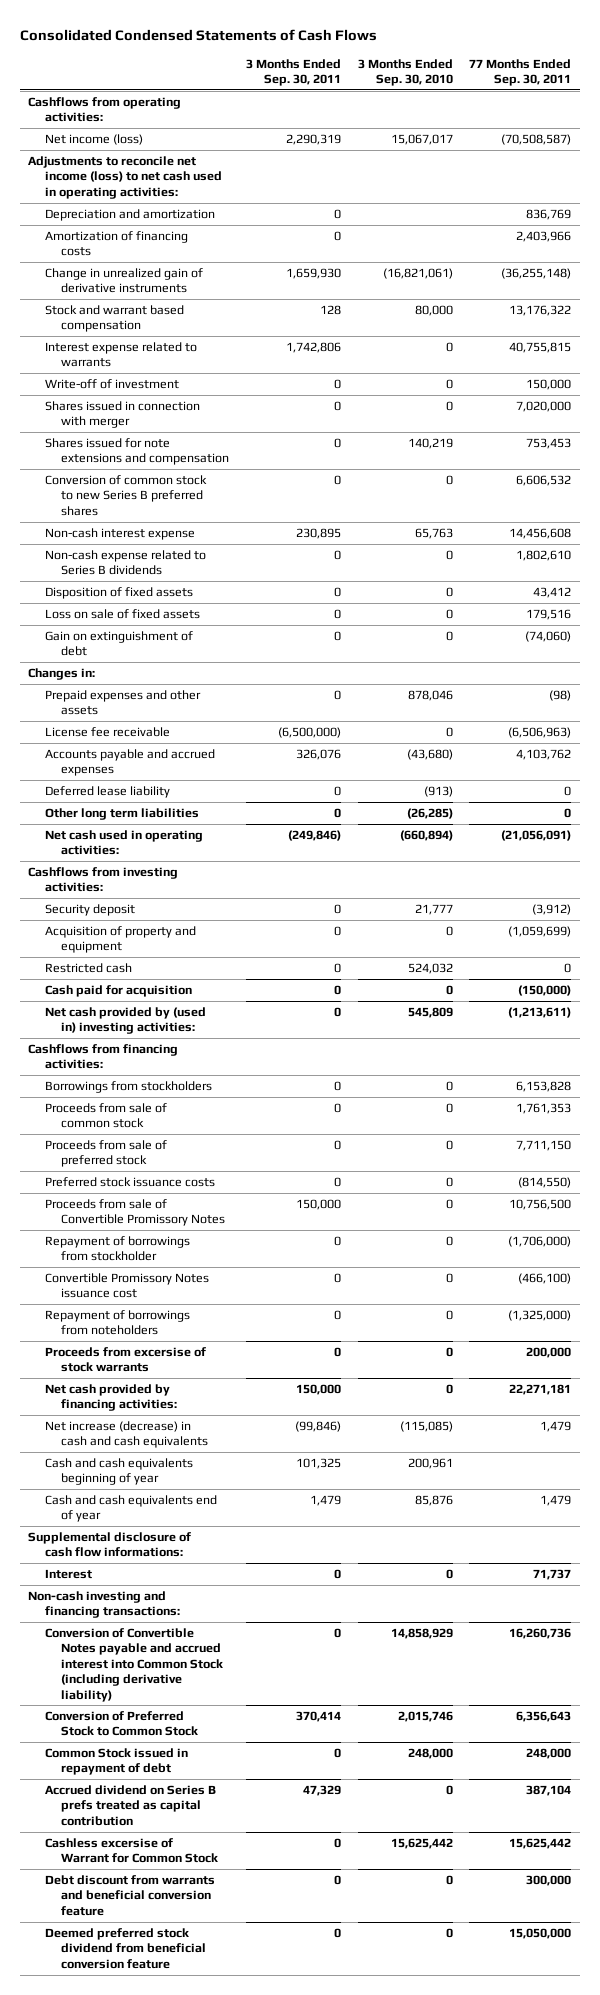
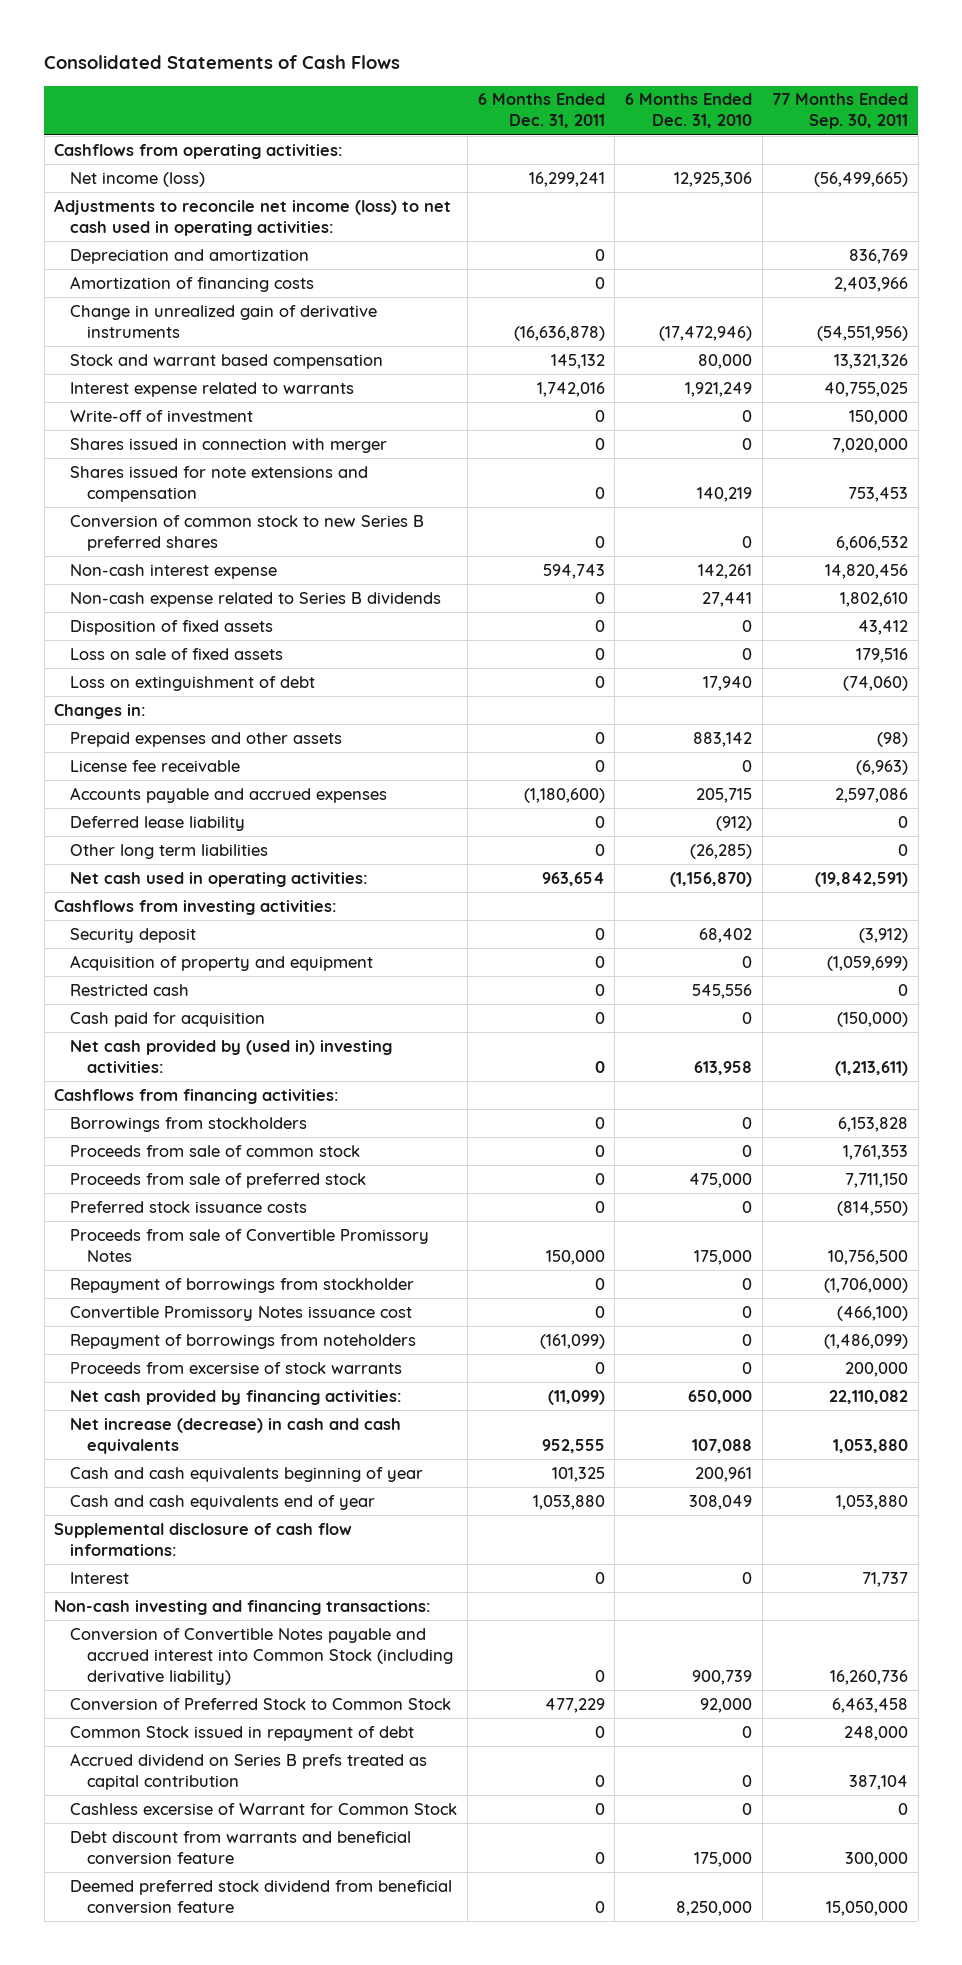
- Consolidated Condensed Statements of Cash Flows
+ Consolidated Statements of Cash Flows
- | 3 Months Ended Sep. 30, 2011 | 3 Months Ended Sep. 30, 2010 | 77 Months Ended Sep. 30, 2011
+ | 6 Months Ended Dec. 31, 2011 | 6 Months Ended Dec. 31, 2010 | 77 Months Ended Sep. 30, 2011
- Net income (loss) | 2,290,319 | 15,067,017 | (70,508,587)
+ Net income (loss) | 16,299,241 | 12,925,306 | (56,499,665)
- Change in unrealized gain of derivative instruments | 1,659,930 | (16,821,061) | (36,255,148)
- Stock and warrant based compensation | 128 | 80,000 | 13,176,322
- Interest expense related to warrants | 1,742,806 | 0 | 40,755,815
+ Change in unrealized gain of derivative instruments | (16,636,878) | (17,472,946) | (54,551,956)
+ Stock and warrant based compensation | 145,132 | 80,000 | 13,321,326
+ Interest expense related to warrants | 1,742,016 | 1,921,249 | 40,755,025
- Non-cash interest expense | 230,895 | 65,763 | 14,456,608
+ Non-cash interest expense | 594,743 | 142,261 | 14,820,456
- Gain on extinguishment of debt | 0 | 0 | (74,060)
+ Loss on extinguishment of debt | 0 | 17,940 | (74,060)
- License fee receivable | (6,500,000) | 0 | (6,506,963)
- Accounts payable and accrued expenses | 326,076 | (43,680) | 4,103,762
+ License fee receivable | 0 | 0 | (6,963)
+ Accounts payable and accrued expenses | (1,180,600) | 205,715 | 2,597,086
- Net cash used in operating activities: | (249,846) | (660,894) | (21,056,091)
+ Net cash used in operating activities: | 963,654 | (1,156,870) | (19,842,591)
- Repayment of borrowings from noteholders | 0 | 0 | (1,325,000)
+ Repayment of borrowings from noteholders | (161,099) | 0 | (1,486,099)
- Net cash provided by financing activities: | 150,000 | 0 | 22,271,181
- Net increase (decrease) in cash and cash equivalents | (99,846) | (115,085) | 1,479
+ Net cash provided by financing activities: | (11,099) | 650,000 | 22,110,082
+ Net increase (decrease) in cash and cash equivalents | 952,555 | 107,088 | 1,053,880
- Cash and cash equivalents end of year | 1,479 | 85,876 | 1,479
+ Cash and cash equivalents end of year | 1,053,880 | 308,049 | 1,053,880
- Conversion of Preferred Stock to Common Stock | 370,414 | 2,015,746 | 6,356,643
+ Conversion of Preferred Stock to Common Stock | 477,229 | 92,000 | 6,463,458
- Cashless excersise of Warrant for Common Stock | 0 | 15,625,442 | 15,625,442
+ Cashless excersise of Warrant for Common Stock | 0 | 0 | 0

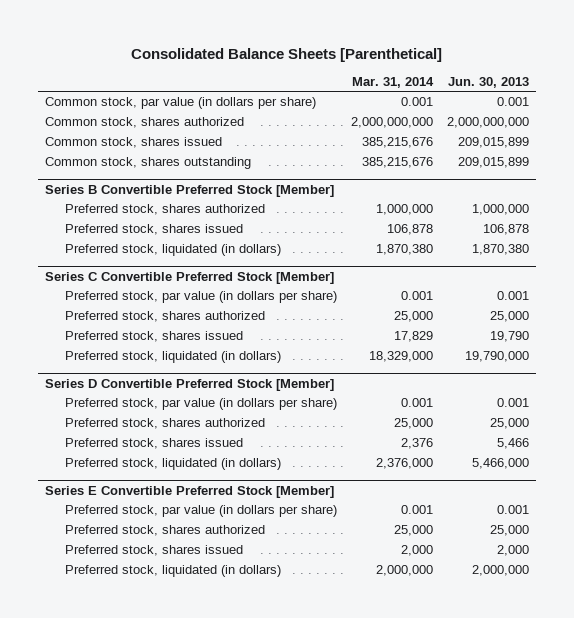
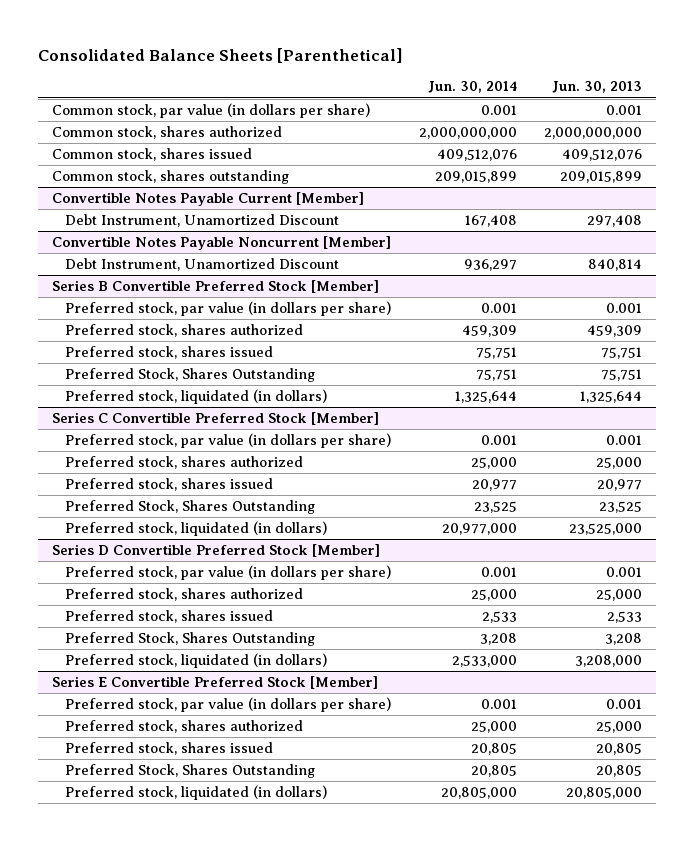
- | Mar. 31, 2014 | Jun. 30, 2013
+ | Jun. 30, 2014 | Jun. 30, 2013
- Common stock, shares issued | 385,215,676 | 209,015,899
+ Common stock, shares issued | 409,512,076 | 409,512,076
+ Convertible Notes Payable Current [Member]
+ Debt Instrument, Unamortized Discount | 167,408 | 297,408
+ Convertible Notes Payable Noncurrent [Member]
+ Debt Instrument, Unamortized Discount | 936,297 | 840,814
@ Series B Convertible Preferred Stock [Member]
- Preferred stock, shares authorized | 1,000,000 | 1,000,000
- Preferred stock, shares issued | 106,878 | 106,878
- Preferred stock, liquidated (in dollars) | 1,870,380 | 1,870,380
+ Preferred stock, par value (in dollars per share) | 0.001 | 0.001
+ Preferred stock, shares authorized | 459,309 | 459,309
+ Preferred stock, shares issued | 75,751 | 75,751
+ Preferred Stock, Shares Outstanding | 75,751 | 75,751
+ Preferred stock, liquidated (in dollars) | 1,325,644 | 1,325,644
@ Series C Convertible Preferred Stock [Member]
- Preferred stock, shares issued | 17,829 | 19,790
- Preferred stock, liquidated (in dollars) | 18,329,000 | 19,790,000
+ Preferred stock, shares issued | 20,977 | 20,977
+ Preferred Stock, Shares Outstanding | 23,525 | 23,525
+ Preferred stock, liquidated (in dollars) | 20,977,000 | 23,525,000
@ Series D Convertible Preferred Stock [Member]
- Preferred stock, shares issued | 2,376 | 5,466
- Preferred stock, liquidated (in dollars) | 2,376,000 | 5,466,000
+ Preferred stock, shares issued | 2,533 | 2,533
+ Preferred Stock, Shares Outstanding | 3,208 | 3,208
+ Preferred stock, liquidated (in dollars) | 2,533,000 | 3,208,000
@ Series E Convertible Preferred Stock [Member]
- Preferred stock, shares issued | 2,000 | 2,000
- Preferred stock, liquidated (in dollars) | 2,000,000 | 2,000,000
+ Preferred stock, shares issued | 20,805 | 20,805
+ Preferred Stock, Shares Outstanding | 20,805 | 20,805
+ Preferred stock, liquidated (in dollars) | 20,805,000 | 20,805,000

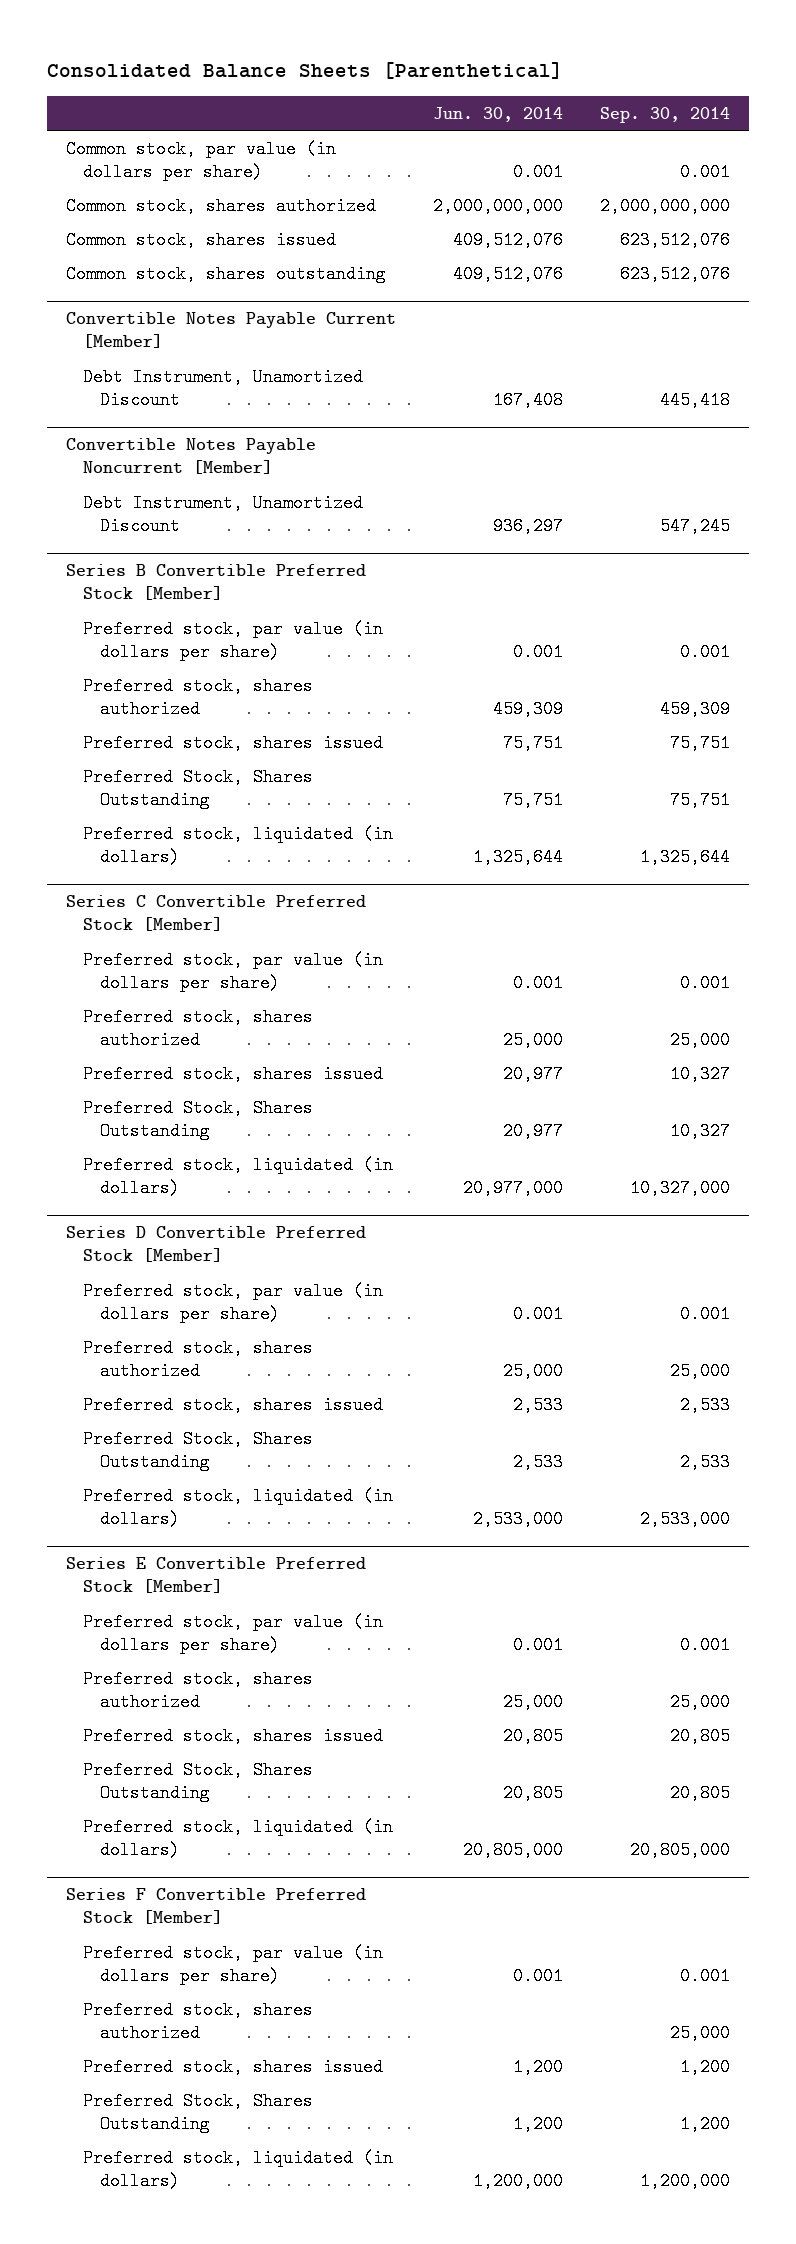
- | Jun. 30, 2014 | Jun. 30, 2013
+ | Jun. 30, 2014 | Sep. 30, 2014
- Common stock, shares outstanding | 209,015,899 | 209,015,899
+ Common stock, shares outstanding | 409,512,076 | 623,512,076
@ Series C Convertible Preferred Stock [Member]
- Preferred Stock, Shares Outstanding | 23,525 | 23,525
+ Preferred Stock, Shares Outstanding | 20,977 | 10,327
@ Series D Convertible Preferred Stock [Member]
- Preferred Stock, Shares Outstanding | 3,208 | 3,208
+ Preferred Stock, Shares Outstanding | 2,533 | 2,533
+ Series F Convertible Preferred Stock [Member]
+ Preferred stock, par value (in dollars per share) | 0.001 | 0.001
+ Preferred stock, shares authorized | | 25,000
+ Preferred stock, shares issued | 1,200 | 1,200
+ Preferred Stock, Shares Outstanding | 1,200 | 1,200
+ Preferred stock, liquidated (in dollars) | 1,200,000 | 1,200,000

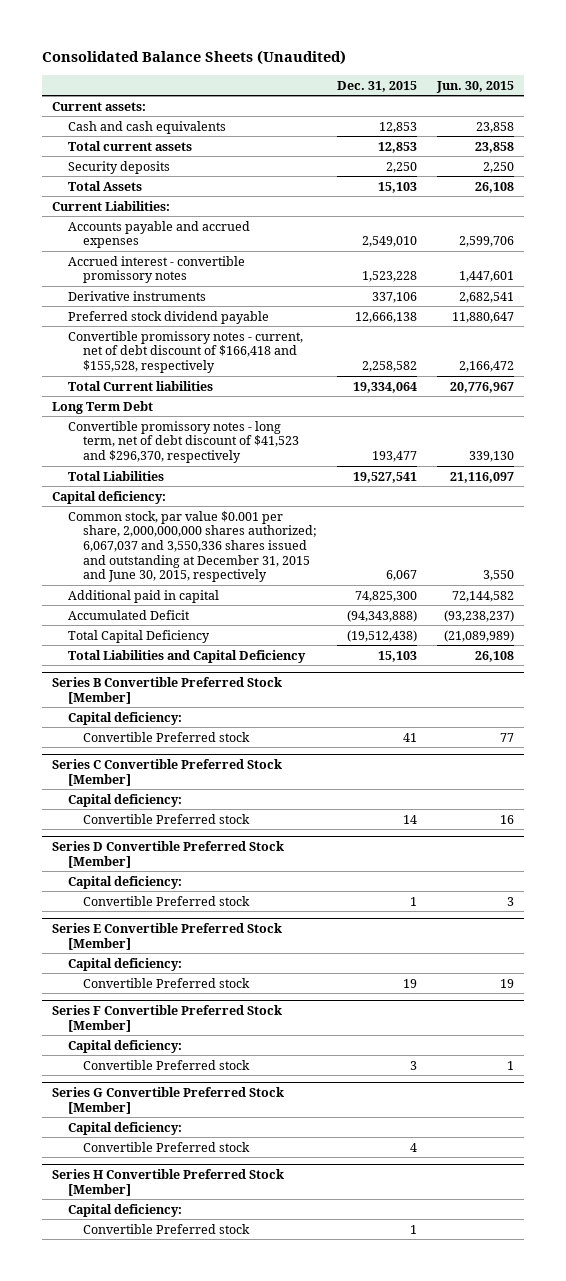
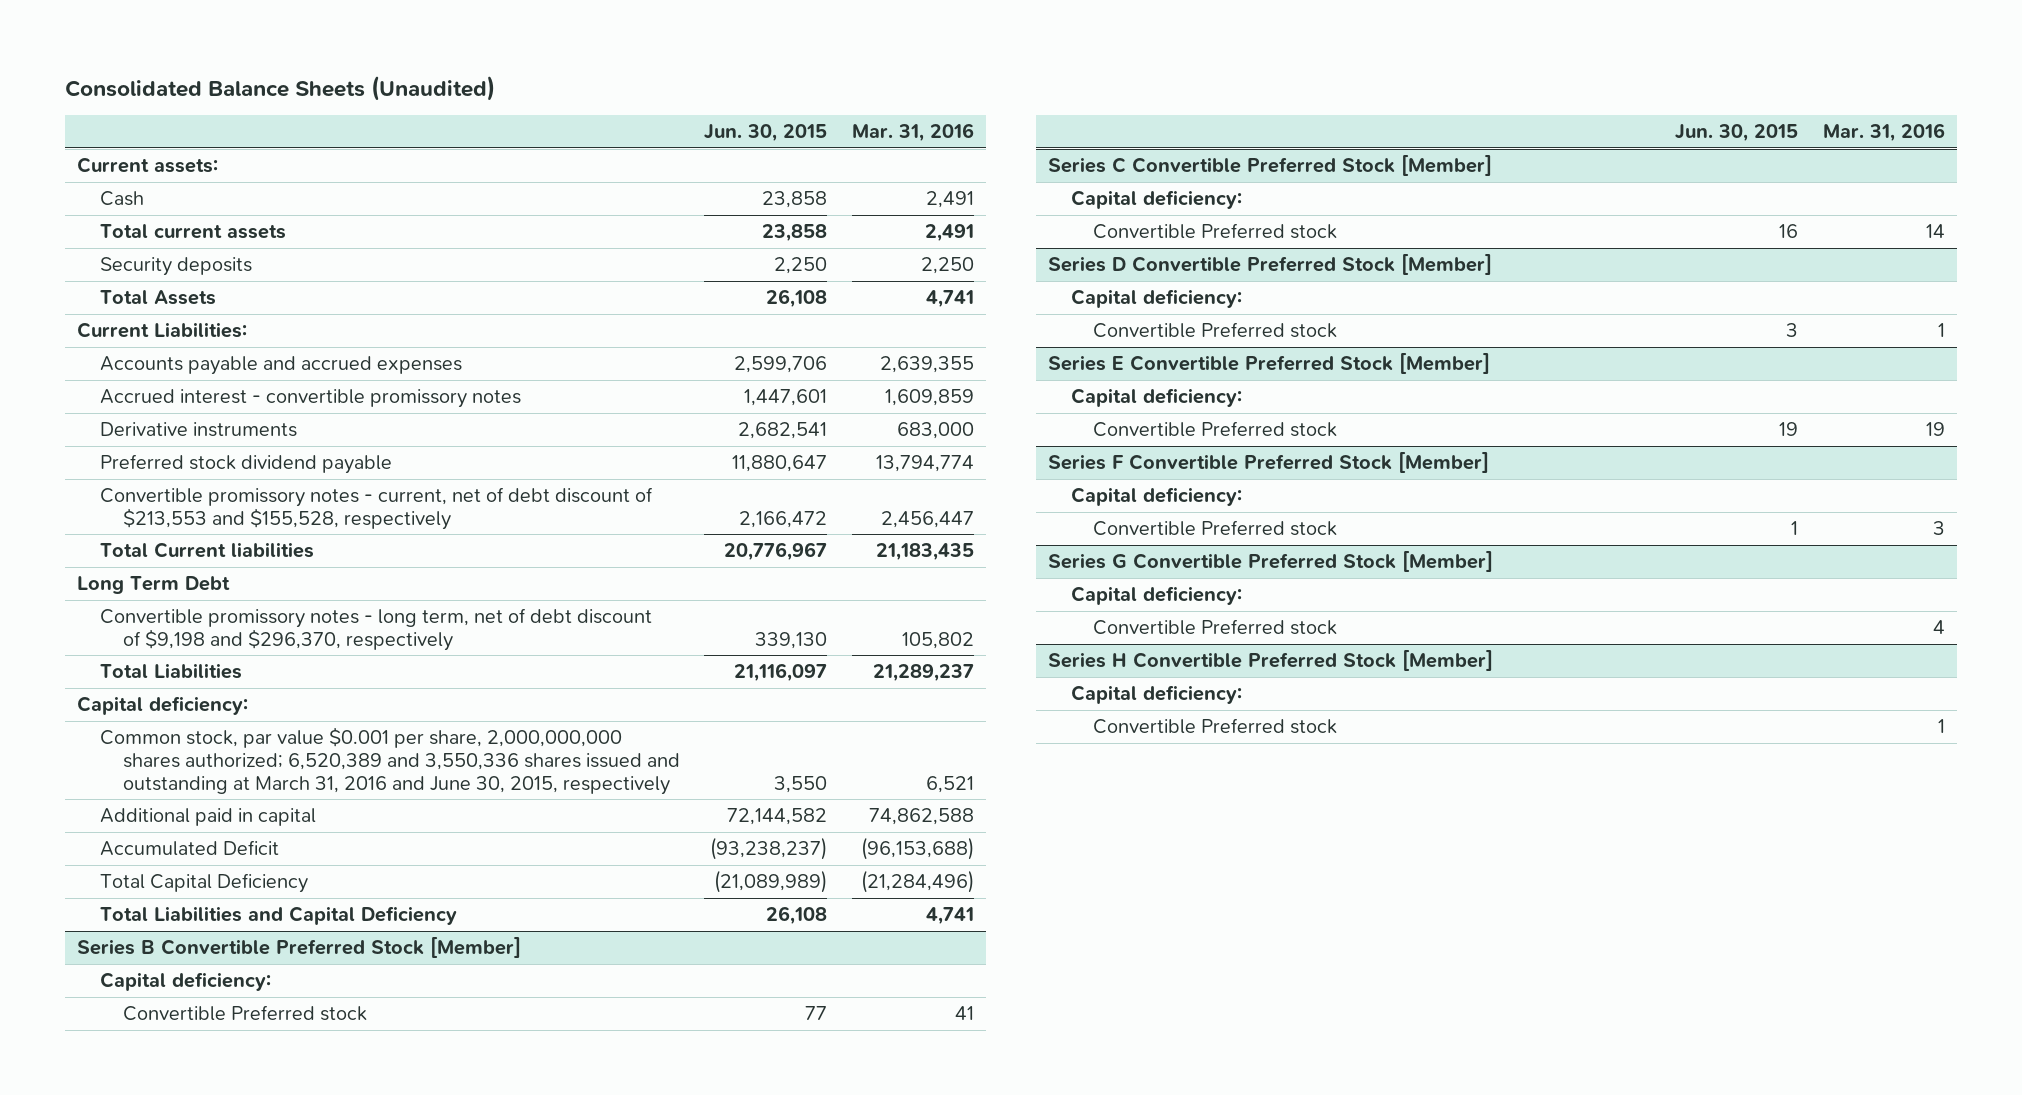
- | Dec. 31, 2015 | Jun. 30, 2015
+ | Jun. 30, 2015 | Mar. 31, 2016
- Cash and cash equivalents | 12,853 | 23,858
+ Cash | 23,858 | 2,491
- Convertible promissory notes - current, net of debt discount of $166,418 and $155,528, respectively | 2,258,582 | 2,166,472
+ Convertible promissory notes - current, net of debt discount of $213,553 and $155,528, respectively | 2,166,472 | 2,456,447
- Convertible promissory notes - long term, net of debt discount of $41,523 and $296,370, respectively | 193,477 | 339,130
+ Convertible promissory notes - long term, net of debt discount of $9,198 and $296,370, respectively | 339,130 | 105,802
- Common stock, par value $0.001 per share, 2,000,000,000 shares authorized; 6,067,037 and 3,550,336 shares issued and outstanding at December 31, 2015 and June 30, 2015, respectively | 6,067 | 3,550
+ Common stock, par value $0.001 per share, 2,000,000,000 shares authorized; 6,520,389 and 3,550,336 shares issued and outstanding at March 31, 2016 and June 30, 2015, respectively | 3,550 | 6,521

